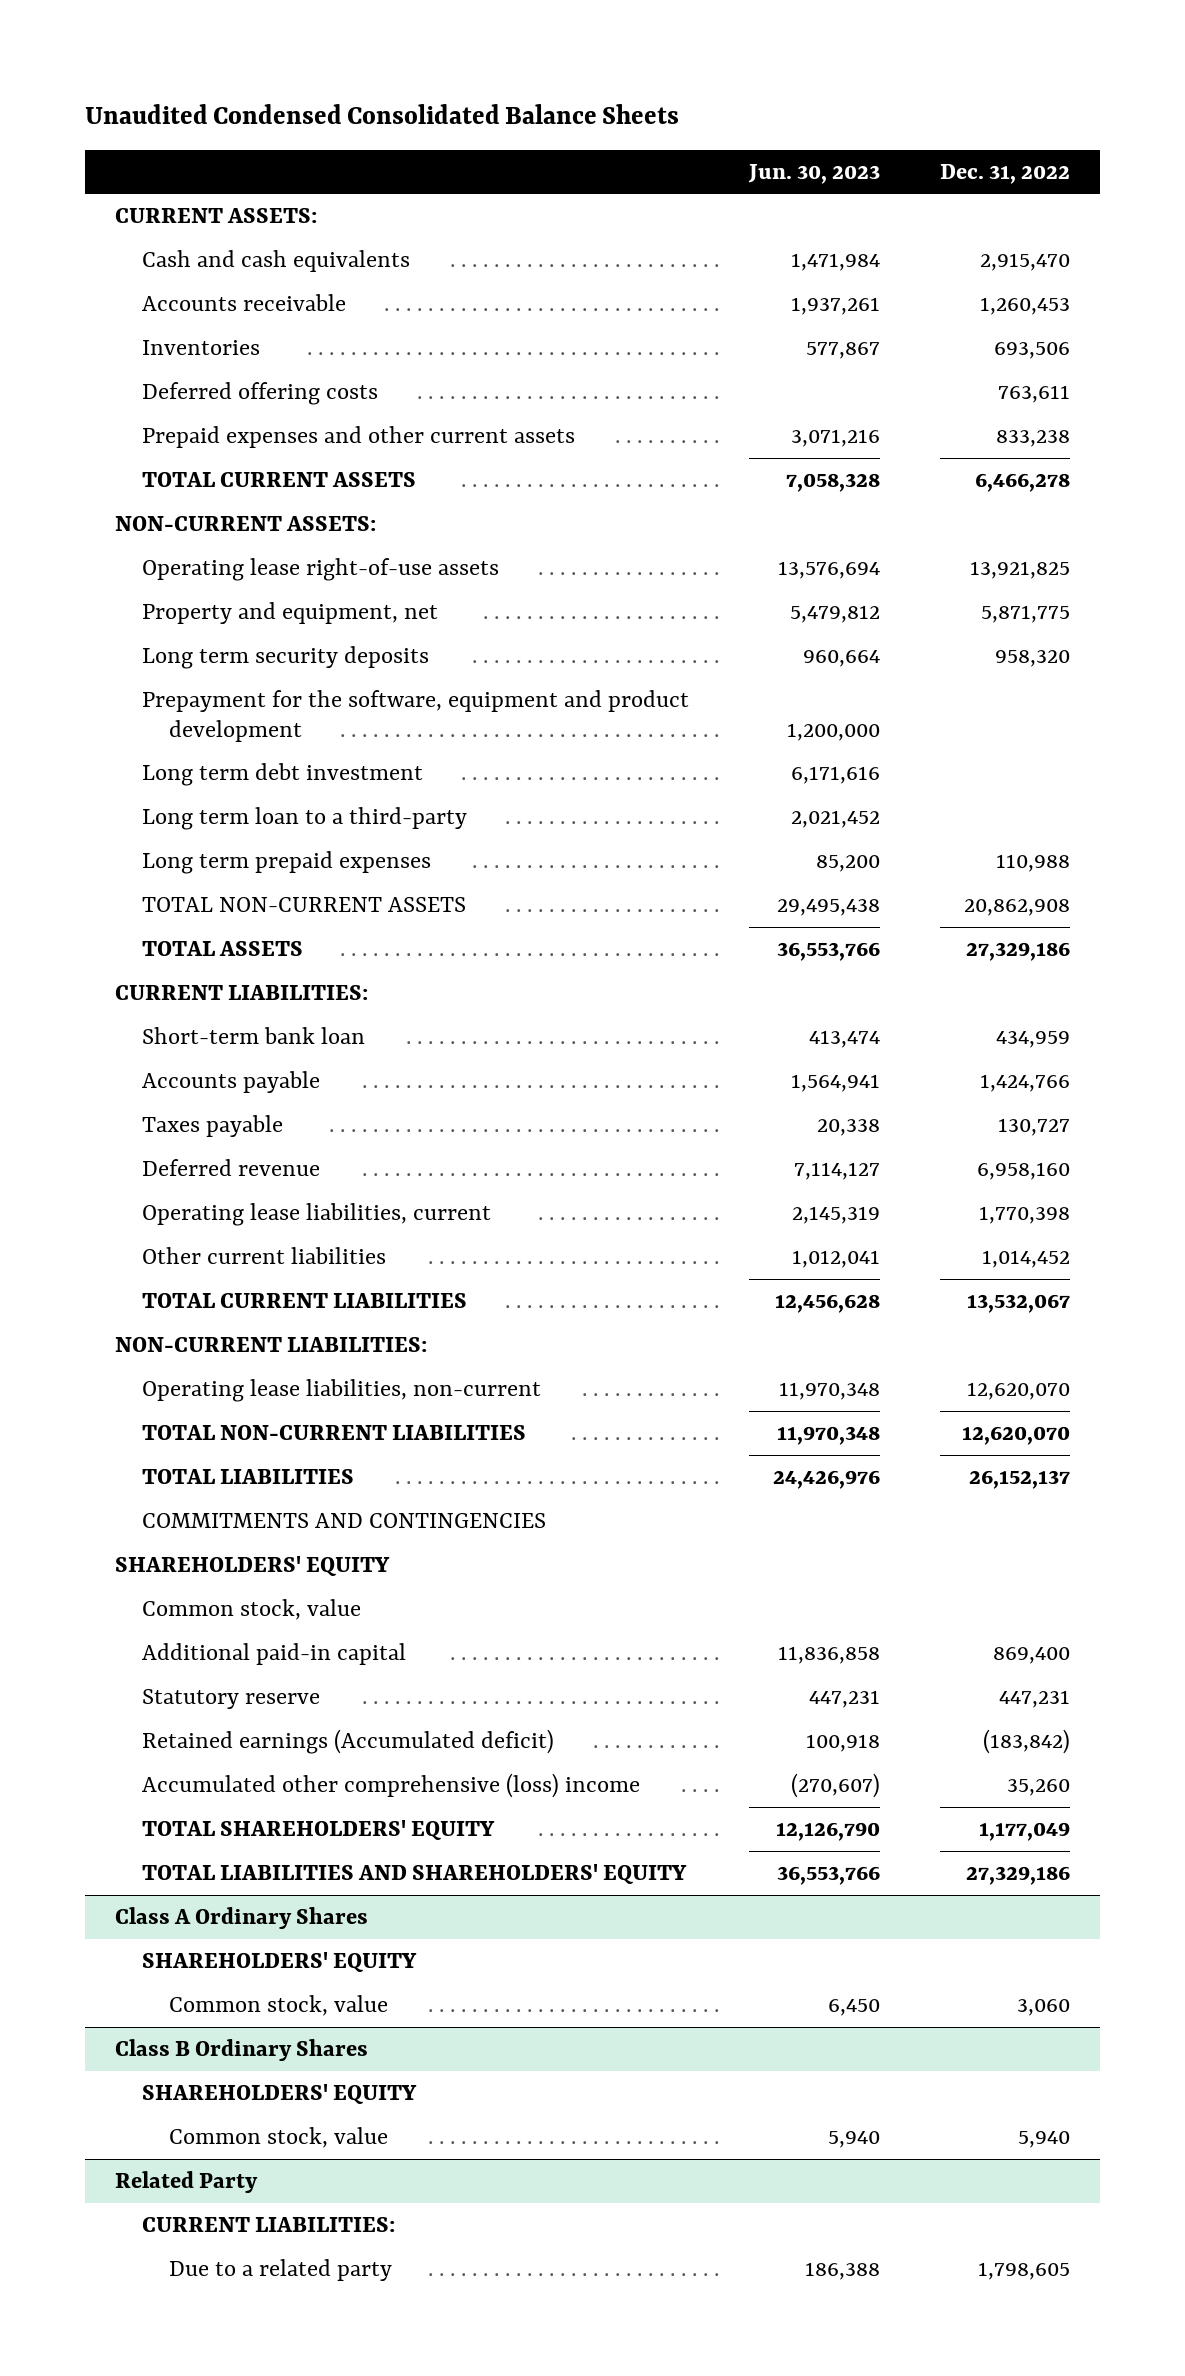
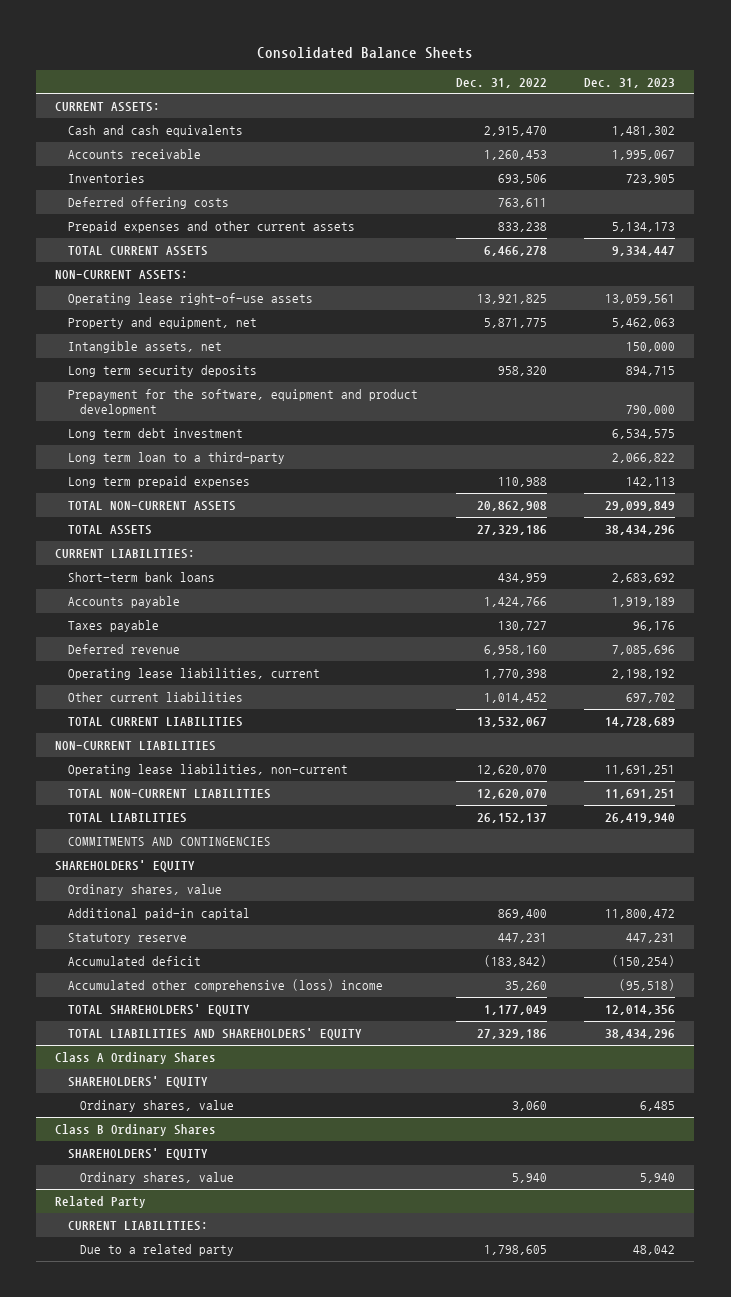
- Unaudited Condensed Consolidated Balance Sheets
+ Consolidated Balance Sheets
- | Jun. 30, 2023 | Dec. 31, 2022
+ | Dec. 31, 2022 | Dec. 31, 2023
+ Intangible assets, net | | 150,000
- Short-term bank loan | 413,474 | 434,959
+ Short-term bank loans | 434,959 | 2,683,692
- NON-CURRENT LIABILITIES:
+ NON-CURRENT LIABILITIES
- Common stock, value
+ Ordinary shares, value
- Retained earnings (Accumulated deficit) | 100,918 | (183,842)
+ Accumulated deficit | (183,842) | (150,254)
@ Class A Ordinary Shares
- Common stock, value | 6,450 | 3,060
+ Ordinary shares, value | 3,060 | 6,485
@ Class B Ordinary Shares
- Common stock, value | 5,940 | 5,940
+ Ordinary shares, value | 5,940 | 5,940

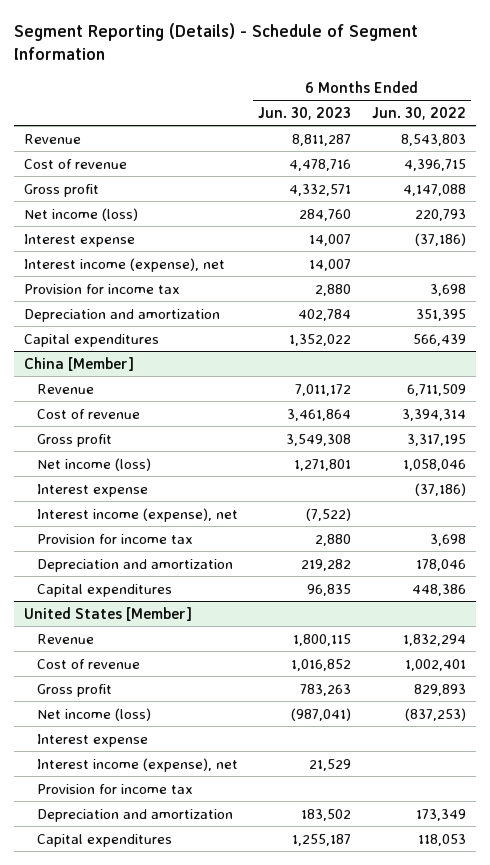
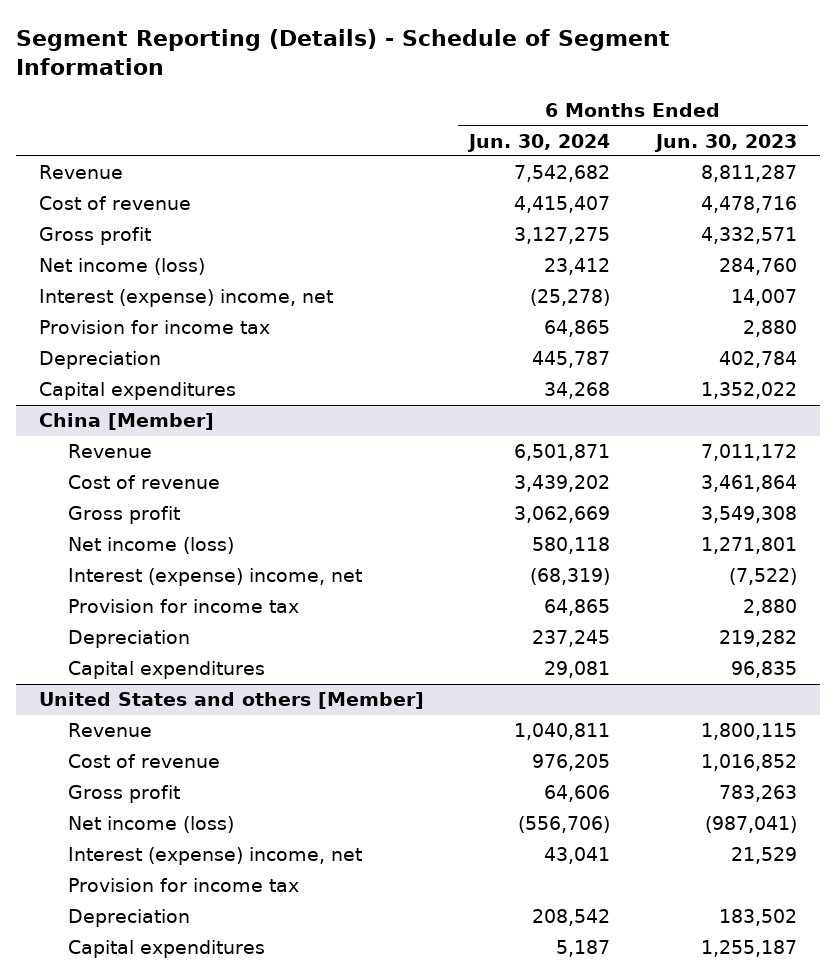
- | 6 Months Ended Jun. 30, 2023 | 6 Months Ended Jun. 30, 2022
+ | 6 Months Ended Jun. 30, 2024 | 6 Months Ended Jun. 30, 2023
- Interest expense | 14,007 | (37,186)
- Interest income (expense), net | 14,007 |
+ Interest (expense) income, net | (25,278) | 14,007
- Depreciation and amortization | 402,784 | 351,395
+ Depreciation | 445,787 | 402,784
@ China [Member]
- Interest expense | | (37,186)
- Interest income (expense), net | (7,522) |
+ Interest (expense) income, net | (68,319) | (7,522)
- Depreciation and amortization | 219,282 | 178,046
+ Depreciation | 237,245 | 219,282
- United States [Member]
+ United States and others [Member]
- Interest expense
- Interest income (expense), net | 21,529 |
+ Interest (expense) income, net | 43,041 | 21,529
- Depreciation and amortization | 183,502 | 173,349
+ Depreciation | 208,542 | 183,502

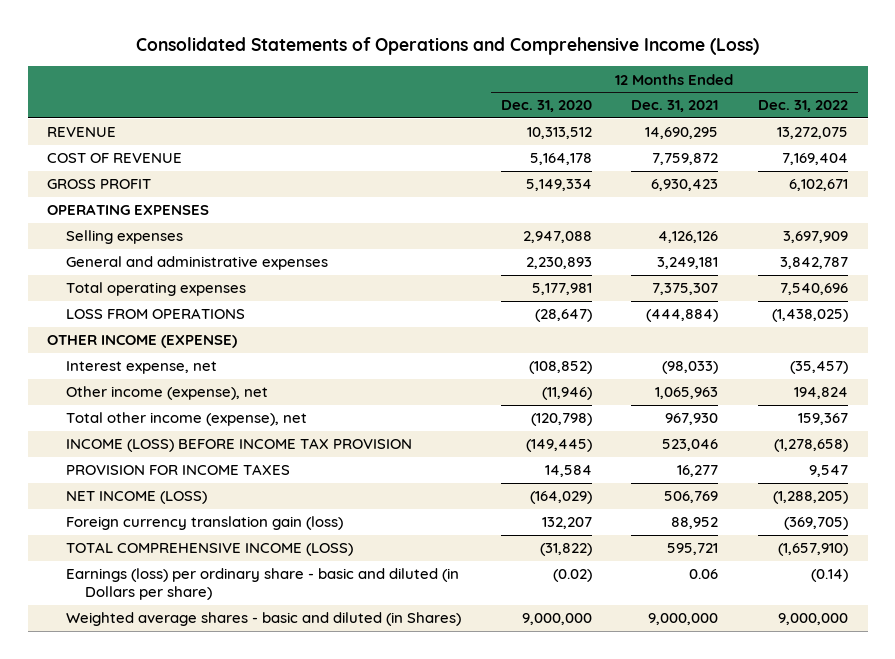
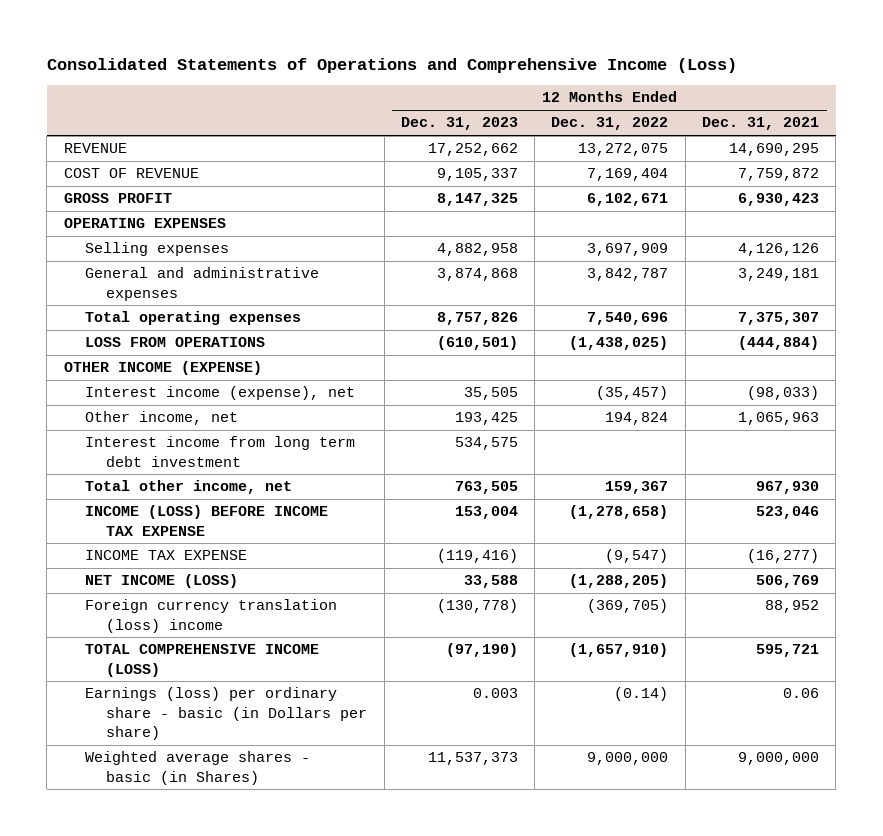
- | 12 Months Ended Dec. 31, 2020 | 12 Months Ended Dec. 31, 2021 | 12 Months Ended Dec. 31, 2022
+ | 12 Months Ended Dec. 31, 2023 | 12 Months Ended Dec. 31, 2022 | 12 Months Ended Dec. 31, 2021
- Interest expense, net | (108,852) | (98,033) | (35,457)
- Other income (expense), net | (11,946) | 1,065,963 | 194,824
- Total other income (expense), net | (120,798) | 967,930 | 159,367
- INCOME (LOSS) BEFORE INCOME TAX PROVISION | (149,445) | 523,046 | (1,278,658)
- PROVISION FOR INCOME TAXES | 14,584 | 16,277 | 9,547
+ Interest income (expense), net | 35,505 | (35,457) | (98,033)
+ Other income, net | 193,425 | 194,824 | 1,065,963
+ Interest income from long term debt investment | 534,575 | |
+ Total other income, net | 763,505 | 159,367 | 967,930
+ INCOME (LOSS) BEFORE INCOME TAX EXPENSE | 153,004 | (1,278,658) | 523,046
+ INCOME TAX EXPENSE | (119,416) | (9,547) | (16,277)
- Foreign currency translation gain (loss) | 132,207 | 88,952 | (369,705)
+ Foreign currency translation (loss) income | (130,778) | (369,705) | 88,952
- Earnings (loss) per ordinary share - basic and diluted (in Dollars per share) | (0.02) | 0.06 | (0.14)
- Weighted average shares - basic and diluted (in Shares) | 9,000,000 | 9,000,000 | 9,000,000
+ Earnings (loss) per ordinary share - basic (in Dollars per share) | 0.003 | (0.14) | 0.06
+ Weighted average shares - basic (in Shares) | 11,537,373 | 9,000,000 | 9,000,000

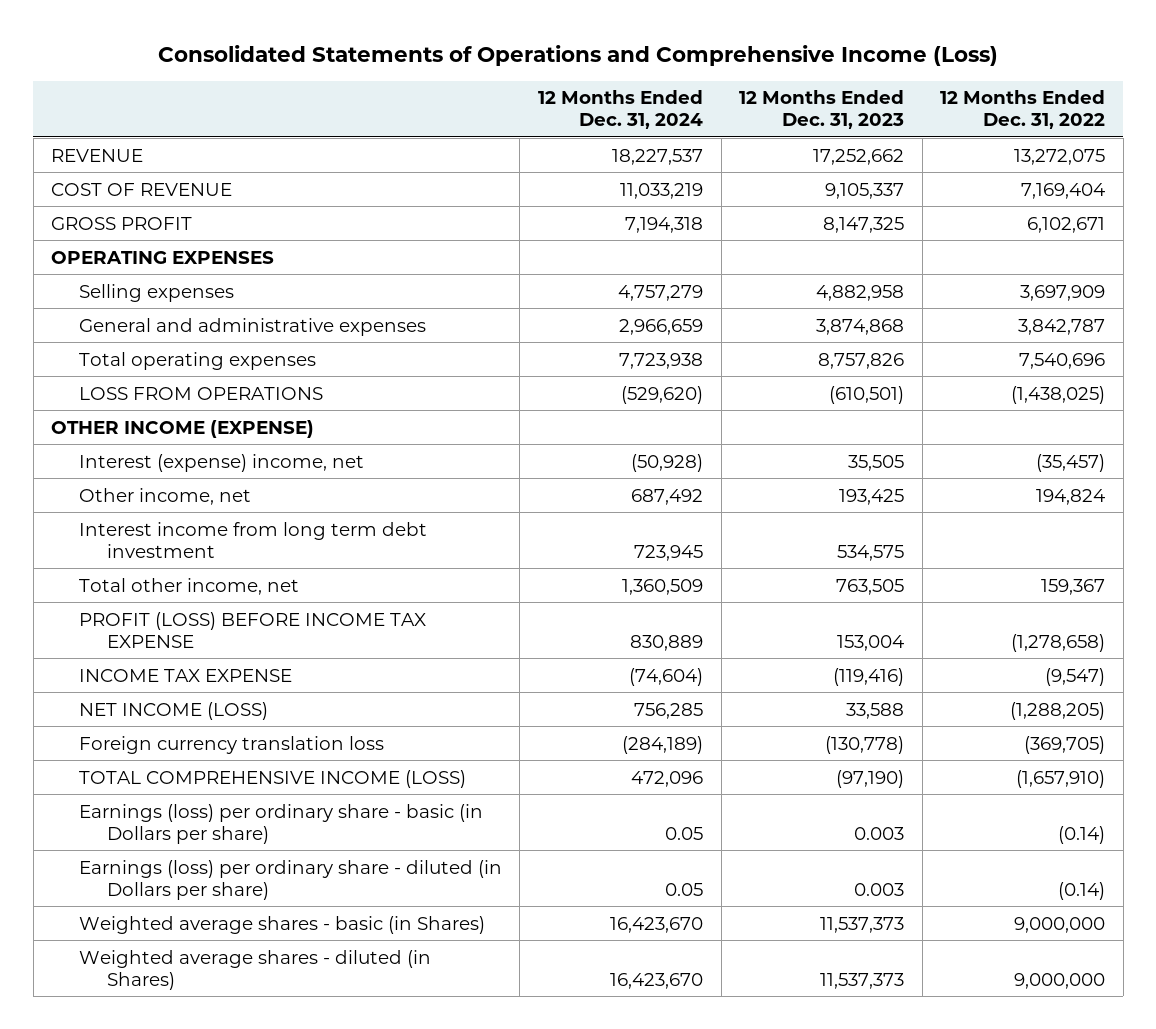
- | 12 Months Ended Dec. 31, 2023 | 12 Months Ended Dec. 31, 2022 | 12 Months Ended Dec. 31, 2021
+ | 12 Months Ended Dec. 31, 2024 | 12 Months Ended Dec. 31, 2023 | 12 Months Ended Dec. 31, 2022
- Interest income (expense), net | 35,505 | (35,457) | (98,033)
+ Interest (expense) income, net | (50,928) | 35,505 | (35,457)
- INCOME (LOSS) BEFORE INCOME TAX EXPENSE | 153,004 | (1,278,658) | 523,046
+ PROFIT (LOSS) BEFORE INCOME TAX EXPENSE | 830,889 | 153,004 | (1,278,658)
- Foreign currency translation (loss) income | (130,778) | (369,705) | 88,952
+ Foreign currency translation loss | (284,189) | (130,778) | (369,705)
+ Earnings (loss) per ordinary share - diluted (in Dollars per share) | 0.05 | 0.003 | (0.14)
+ Weighted average shares - diluted (in Shares) | 16,423,670 | 11,537,373 | 9,000,000

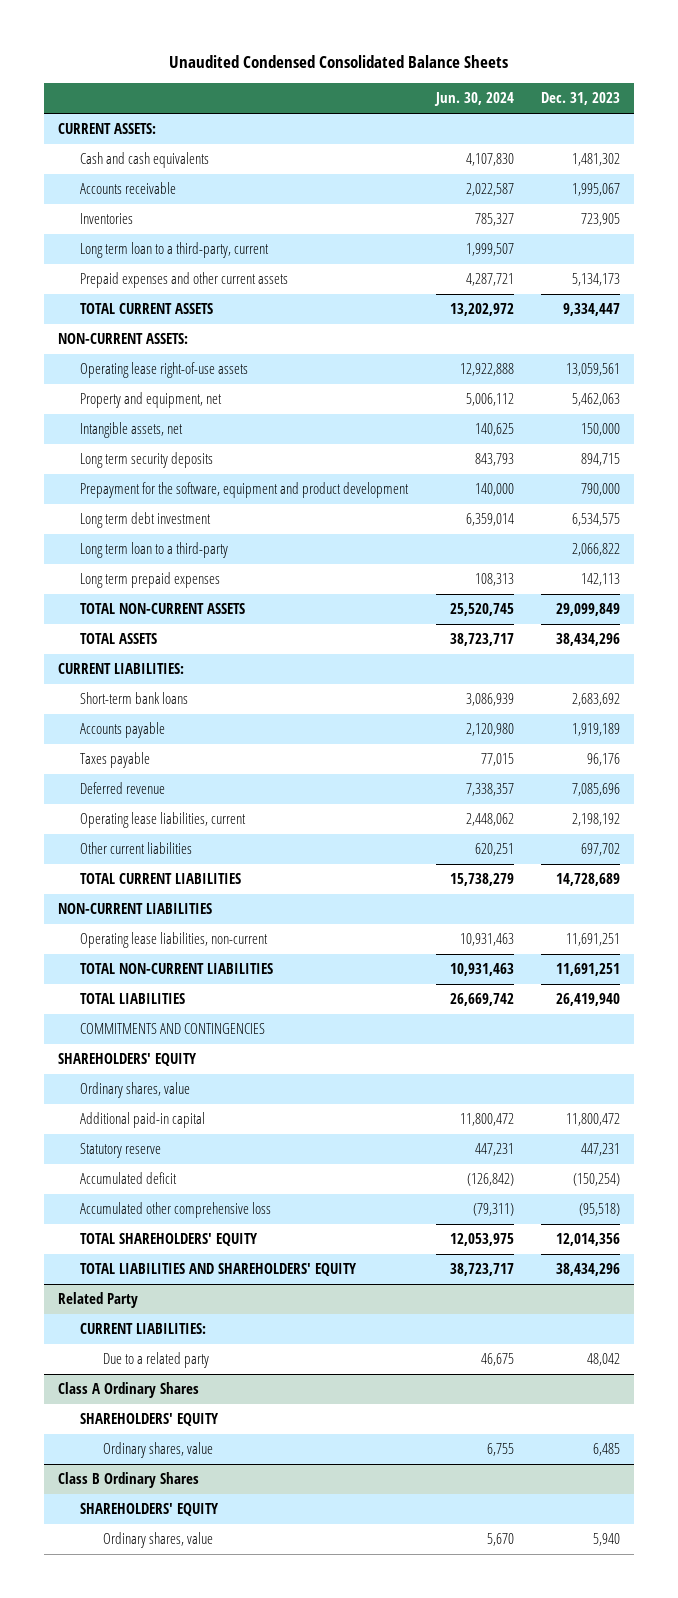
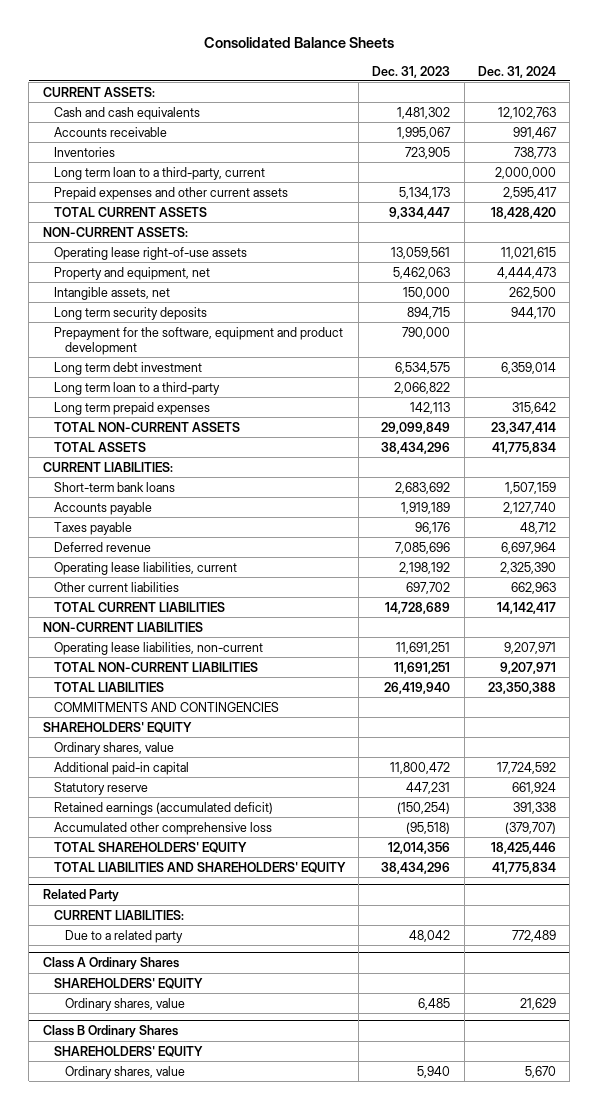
- Unaudited Condensed Consolidated Balance Sheets
+ Consolidated Balance Sheets
- | Jun. 30, 2024 | Dec. 31, 2023
+ | Dec. 31, 2023 | Dec. 31, 2024
- Accumulated deficit | (126,842) | (150,254)
+ Retained earnings (accumulated deficit) | (150,254) | 391,338

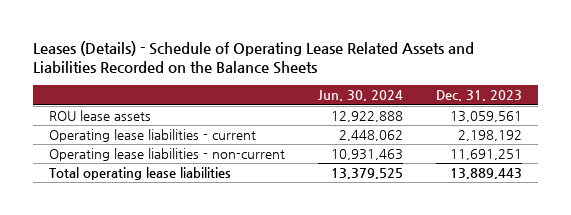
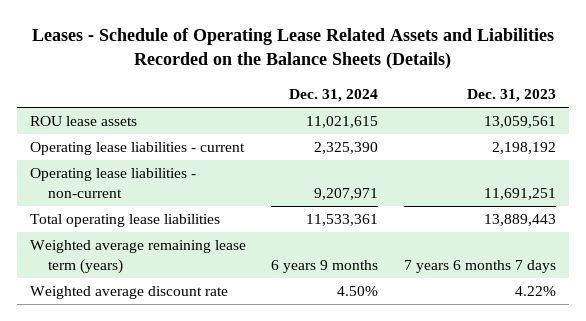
- Leases (Details) - Schedule of Operating Lease Related Assets and Liabilities Recorded on the Balance Sheets
+ Leases - Schedule of Operating Lease Related Assets and Liabilities Recorded on the Balance Sheets (Details)
- | Jun. 30, 2024 | Dec. 31, 2023
+ | Dec. 31, 2024 | Dec. 31, 2023
+ Weighted average remaining lease term (years) | 6 years 9 months | 7 years 6 months 7 days
+ Weighted average discount rate | 4.50% | 4.22%

